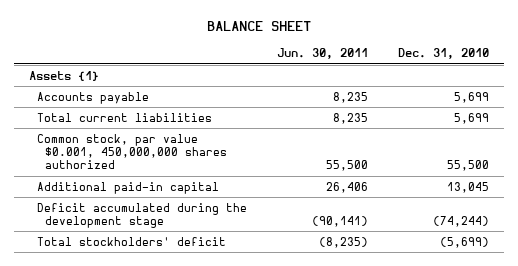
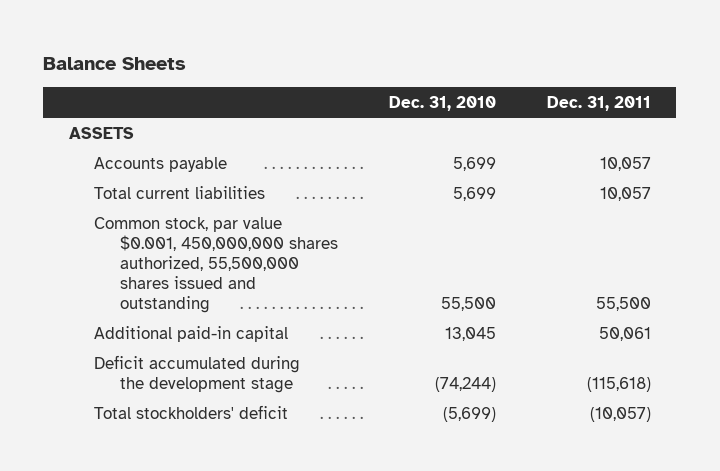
- BALANCE SHEET
+ Balance Sheets
- | Jun. 30, 2011 | Dec. 31, 2010
+ | Dec. 31, 2010 | Dec. 31, 2011
- Assets {1}
+ ASSETS
- Common stock, par value $0.001, 450,000,000 shares authorized | 55,500 | 55,500
+ Common stock, par value $0.001, 450,000,000 shares authorized, 55,500,000 shares issued and outstanding | 55,500 | 55,500

